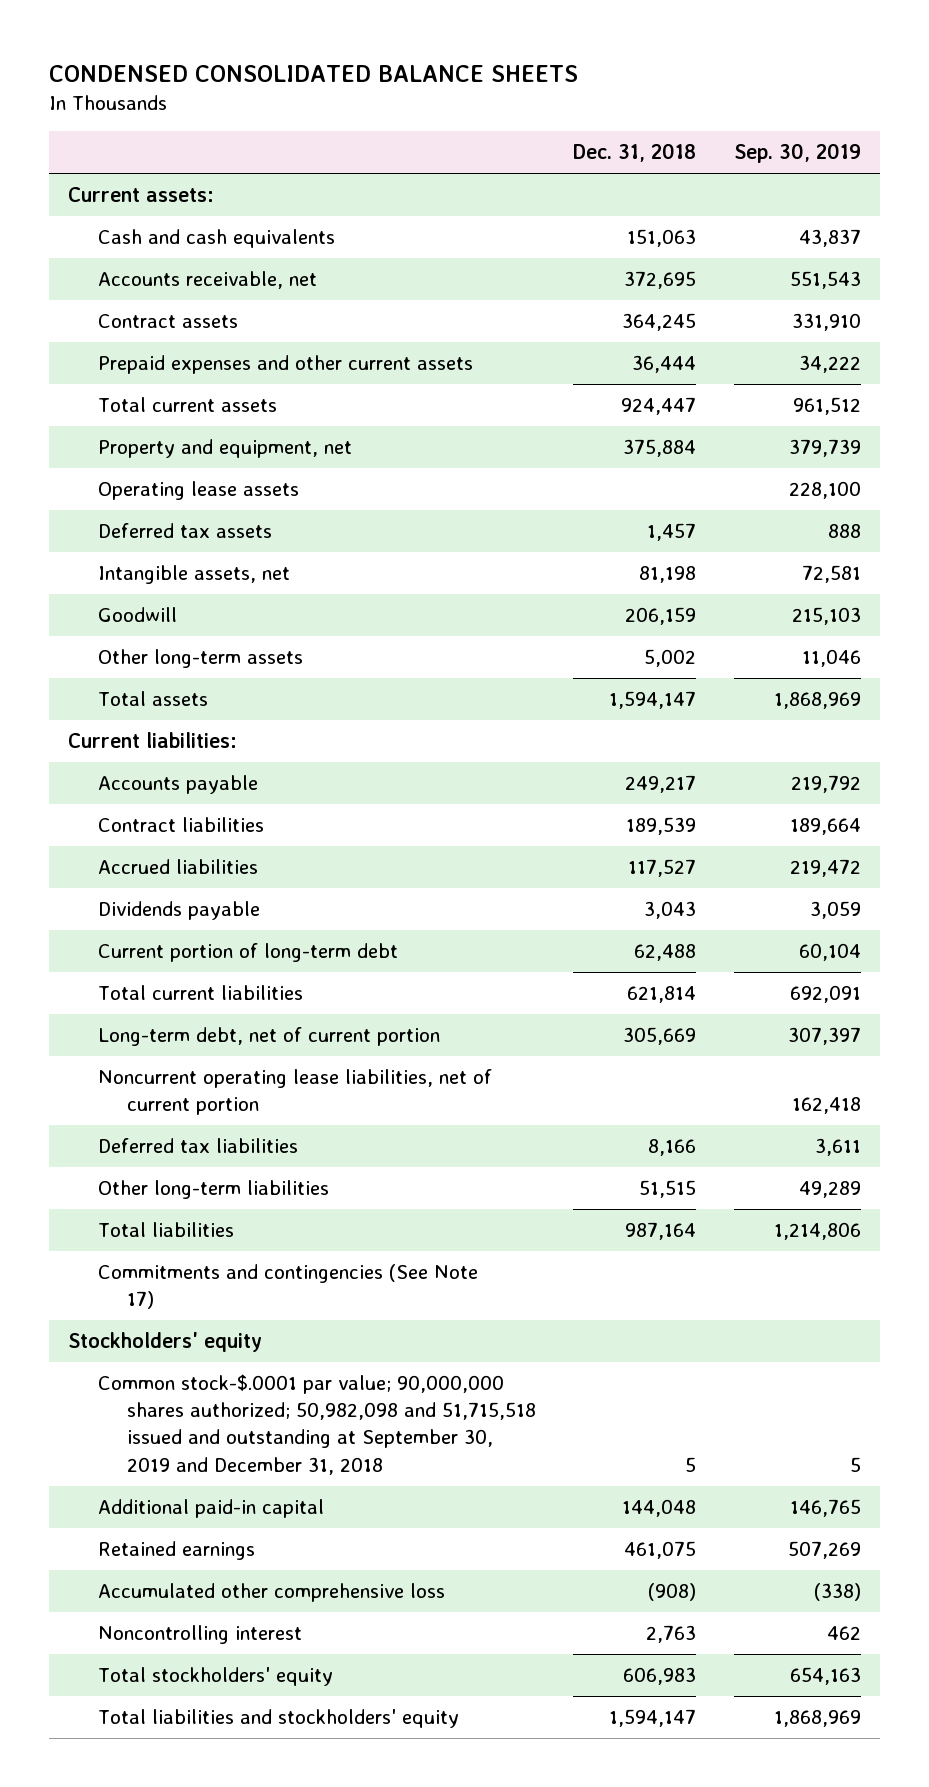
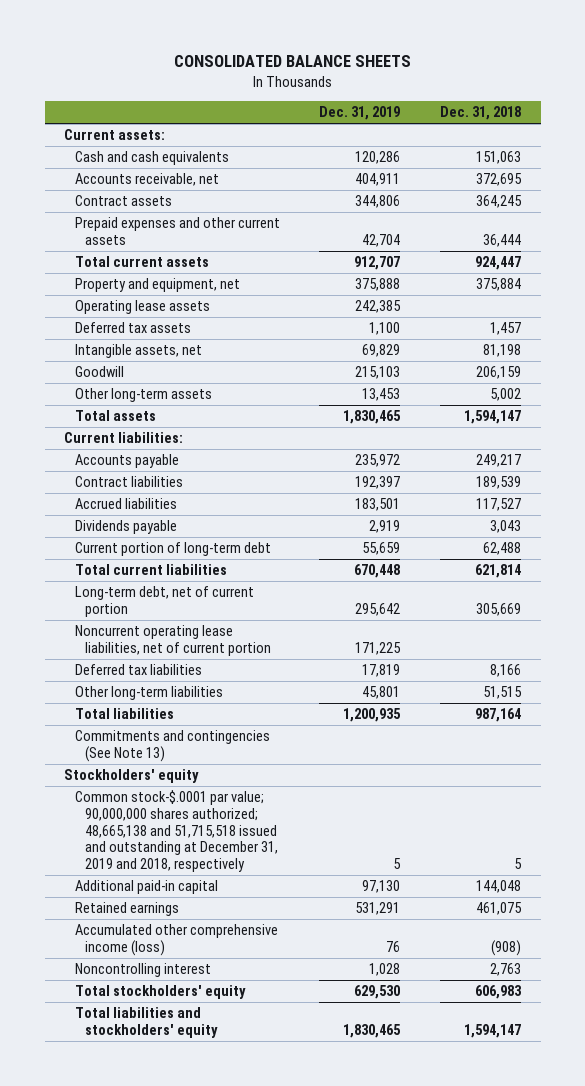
- CONDENSED CONSOLIDATED BALANCE SHEETS
+ CONSOLIDATED BALANCE SHEETS
- | Dec. 31, 2018 | Sep. 30, 2019
+ | Dec. 31, 2019 | Dec. 31, 2018
- Commitments and contingencies (See Note 17)
+ Commitments and contingencies (See Note 13)
- Common stock-$.0001 par value; 90,000,000 shares authorized; 50,982,098 and 51,715,518 issued and outstanding at September 30, 2019 and December 31, 2018 | 5 | 5
+ Common stock-$.0001 par value; 90,000,000 shares authorized; 48,665,138 and 51,715,518 issued and outstanding at December 31, 2019 and 2018, respectively | 5 | 5
- Accumulated other comprehensive loss | (908) | (338)
+ Accumulated other comprehensive income (loss) | 76 | (908)

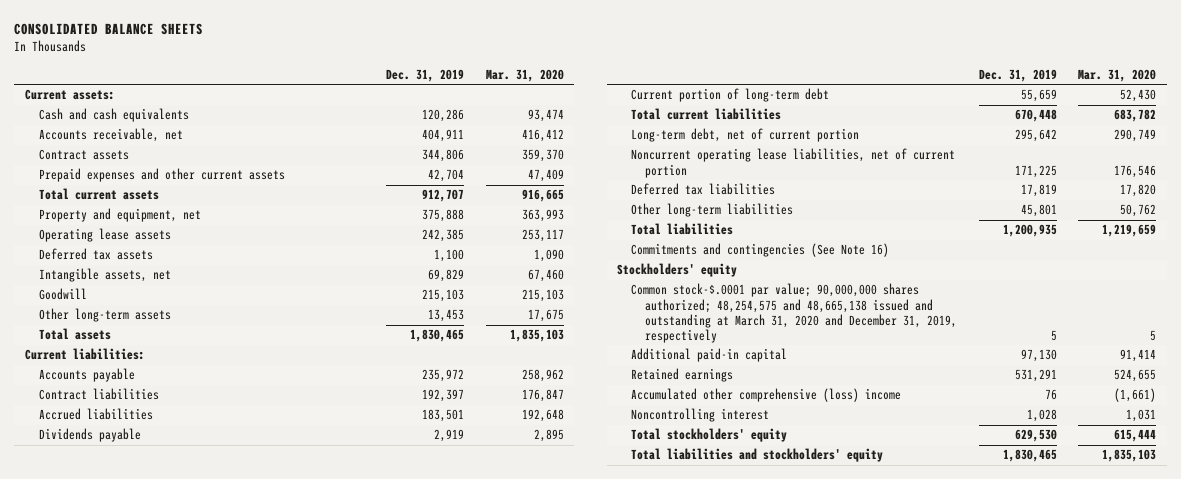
- | Dec. 31, 2019 | Dec. 31, 2018
+ | Dec. 31, 2019 | Mar. 31, 2020
- Commitments and contingencies (See Note 13)
+ Commitments and contingencies (See Note 16)
- Common stock-$.0001 par value; 90,000,000 shares authorized; 48,665,138 and 51,715,518 issued and outstanding at December 31, 2019 and 2018, respectively | 5 | 5
+ Common stock-$.0001 par value; 90,000,000 shares authorized; 48,254,575 and 48,665,138 issued and outstanding at March 31, 2020 and December 31, 2019, respectively | 5 | 5
- Accumulated other comprehensive income (loss) | 76 | (908)
+ Accumulated other comprehensive (loss) income | 76 | (1,661)

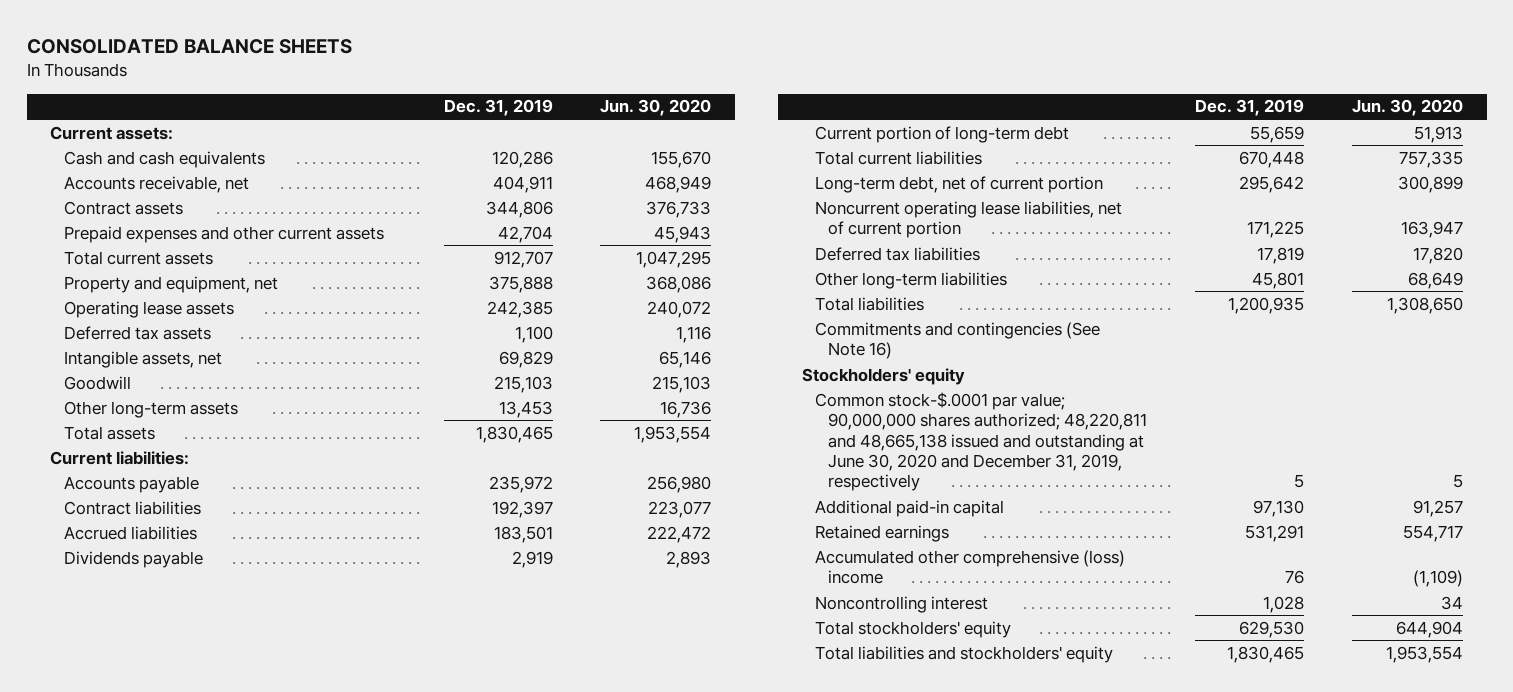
- | Dec. 31, 2019 | Mar. 31, 2020
+ | Dec. 31, 2019 | Jun. 30, 2020
- Common stock-$.0001 par value; 90,000,000 shares authorized; 48,254,575 and 48,665,138 issued and outstanding at March 31, 2020 and December 31, 2019, respectively | 5 | 5
+ Common stock-$.0001 par value; 90,000,000 shares authorized; 48,220,811 and 48,665,138 issued and outstanding at June 30, 2020 and December 31, 2019, respectively | 5 | 5

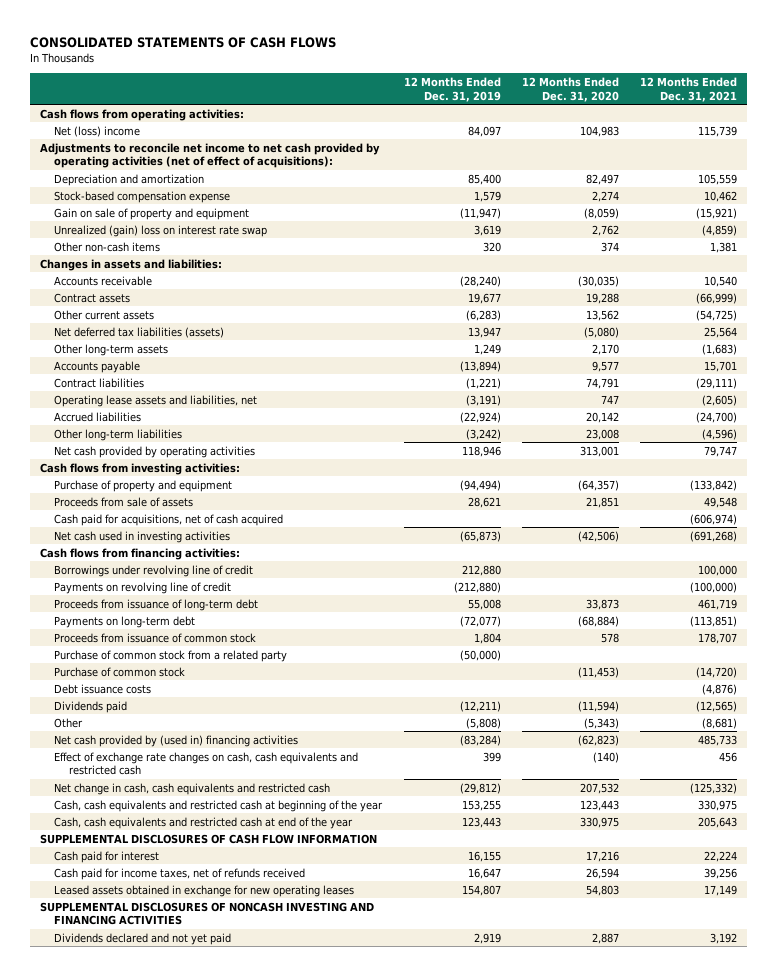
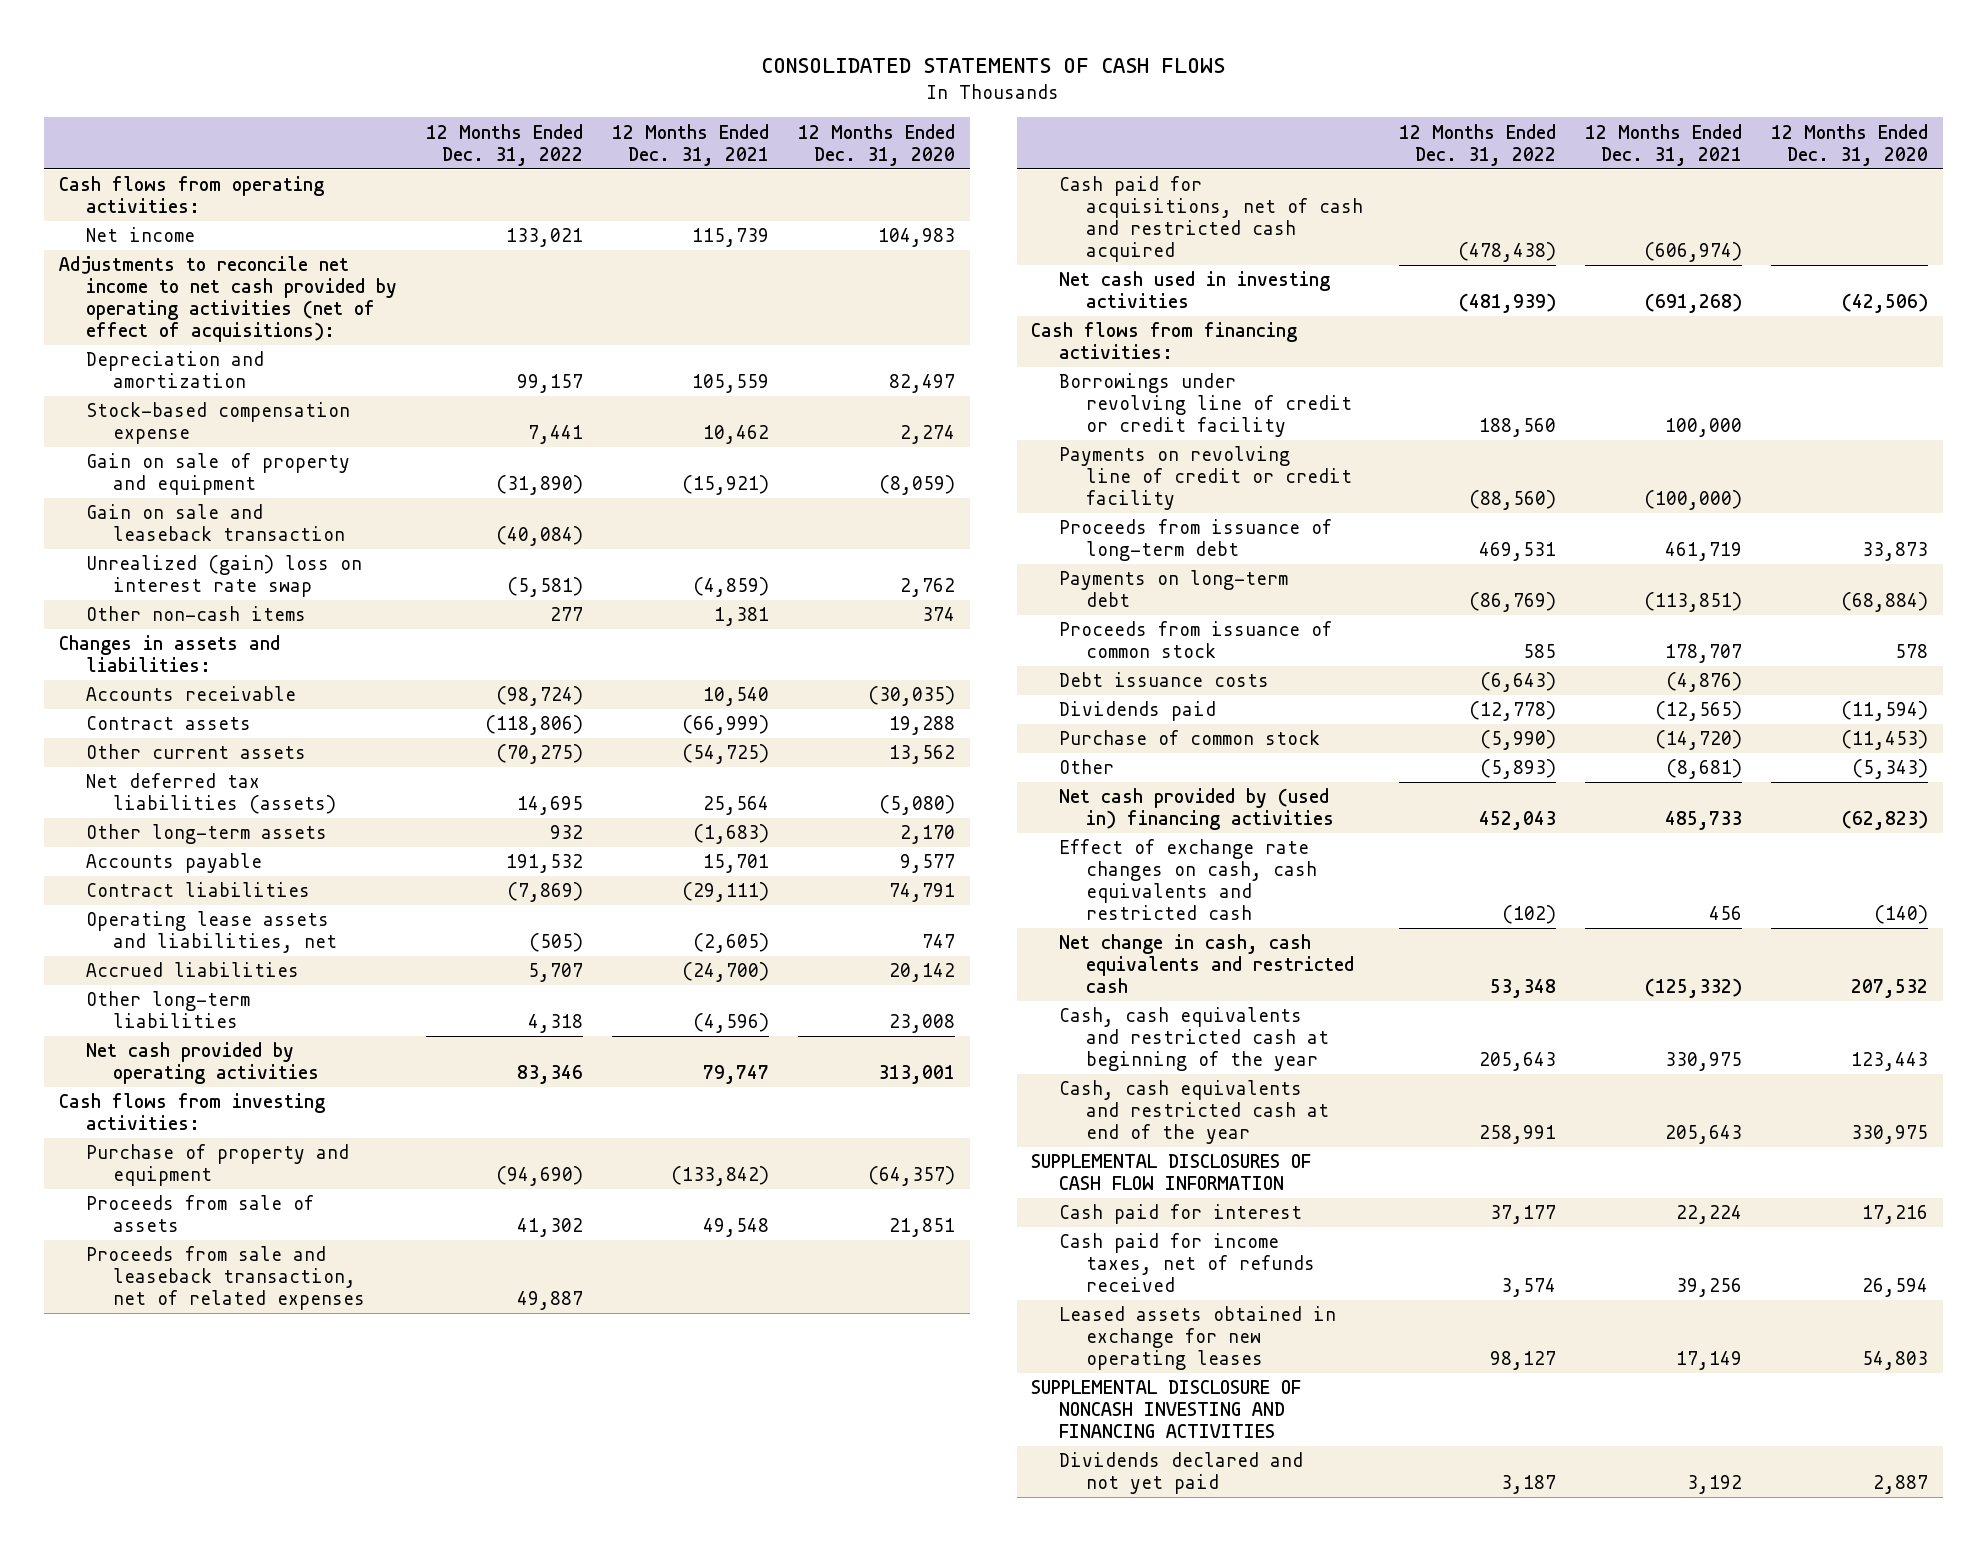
- | 12 Months Ended Dec. 31, 2019 | 12 Months Ended Dec. 31, 2020 | 12 Months Ended Dec. 31, 2021
+ | 12 Months Ended Dec. 31, 2022 | 12 Months Ended Dec. 31, 2021 | 12 Months Ended Dec. 31, 2020
- Net (loss) income | 84,097 | 104,983 | 115,739
+ Net income | 133,021 | 115,739 | 104,983
+ Gain on sale and leaseback transaction | (40,084) | |
- Cash paid for acquisitions, net of cash acquired | | | (606,974)
+ Proceeds from sale and leaseback transaction, net of related expenses | 49,887 | |
+ Cash paid for acquisitions, net of cash and restricted cash acquired | (478,438) | (606,974) |
- Borrowings under revolving line of credit | 212,880 | | 100,000
- Payments on revolving line of credit | (212,880) | | (100,000)
+ Borrowings under revolving line of credit or credit facility | 188,560 | 100,000 |
+ Payments on revolving line of credit or credit facility | (88,560) | (100,000) |
- Purchase of common stock from a related party | (50,000) | |
moved down: Purchase of common stock | (5,990) | (14,720) | (11,453)
- SUPPLEMENTAL DISCLOSURES OF NONCASH INVESTING AND FINANCING ACTIVITIES
+ SUPPLEMENTAL DISCLOSURE OF NONCASH INVESTING AND FINANCING ACTIVITIES

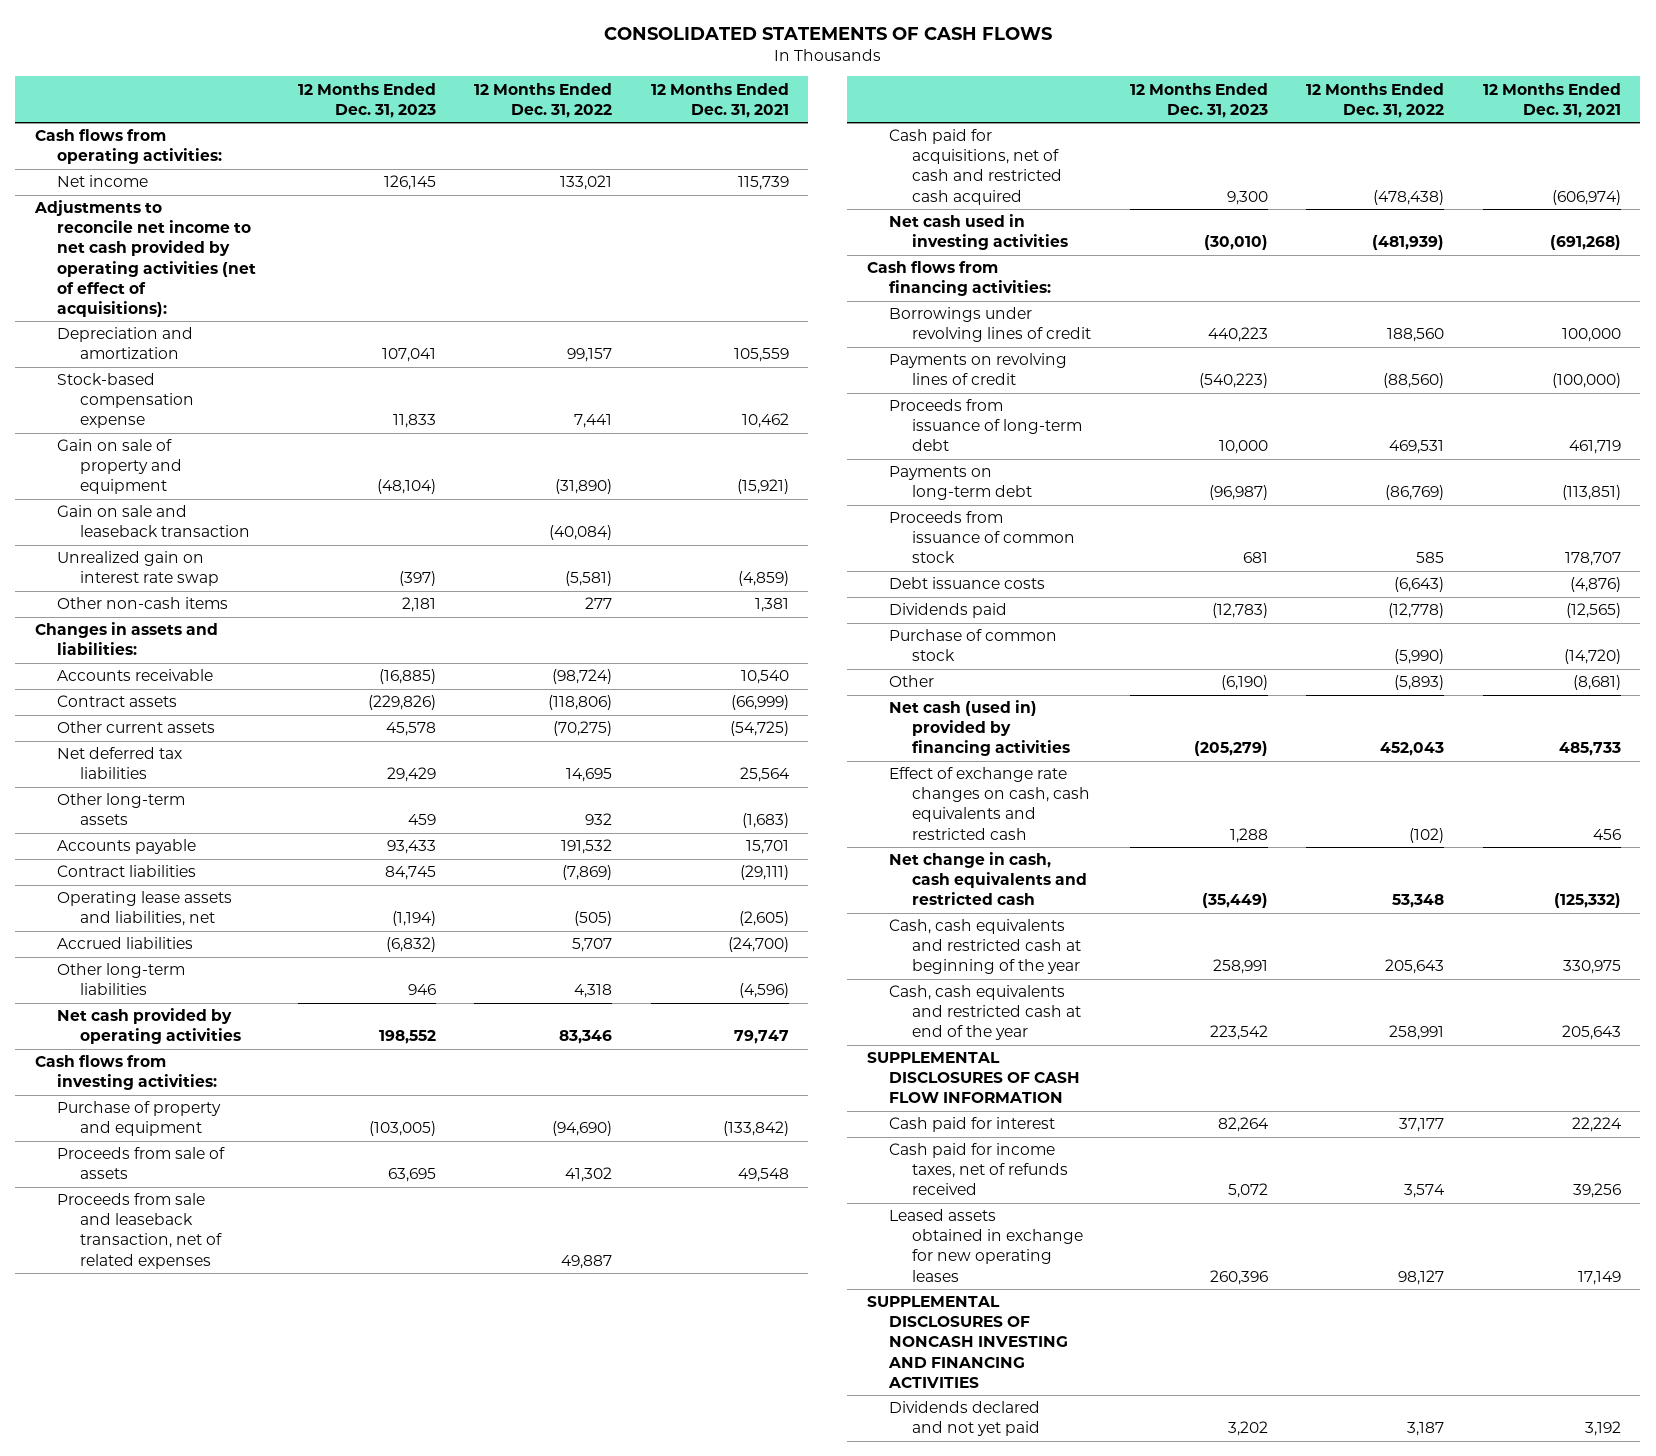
- | 12 Months Ended Dec. 31, 2022 | 12 Months Ended Dec. 31, 2021 | 12 Months Ended Dec. 31, 2020
+ | 12 Months Ended Dec. 31, 2023 | 12 Months Ended Dec. 31, 2022 | 12 Months Ended Dec. 31, 2021
- Unrealized (gain) loss on interest rate swap | (5,581) | (4,859) | 2,762
+ Unrealized gain on interest rate swap | (397) | (5,581) | (4,859)
- Net deferred tax liabilities (assets) | 14,695 | 25,564 | (5,080)
+ Net deferred tax liabilities | 29,429 | 14,695 | 25,564
- Borrowings under revolving line of credit or credit facility | 188,560 | 100,000 |
- Payments on revolving line of credit or credit facility | (88,560) | (100,000) |
+ Borrowings under revolving lines of credit | 440,223 | 188,560 | 100,000
+ Payments on revolving lines of credit | (540,223) | (88,560) | (100,000)
- Net cash provided by (used in) financing activities | 452,043 | 485,733 | (62,823)
+ Net cash (used in) provided by financing activities | (205,279) | 452,043 | 485,733
- SUPPLEMENTAL DISCLOSURE OF NONCASH INVESTING AND FINANCING ACTIVITIES
+ SUPPLEMENTAL DISCLOSURES OF NONCASH INVESTING AND FINANCING ACTIVITIES

